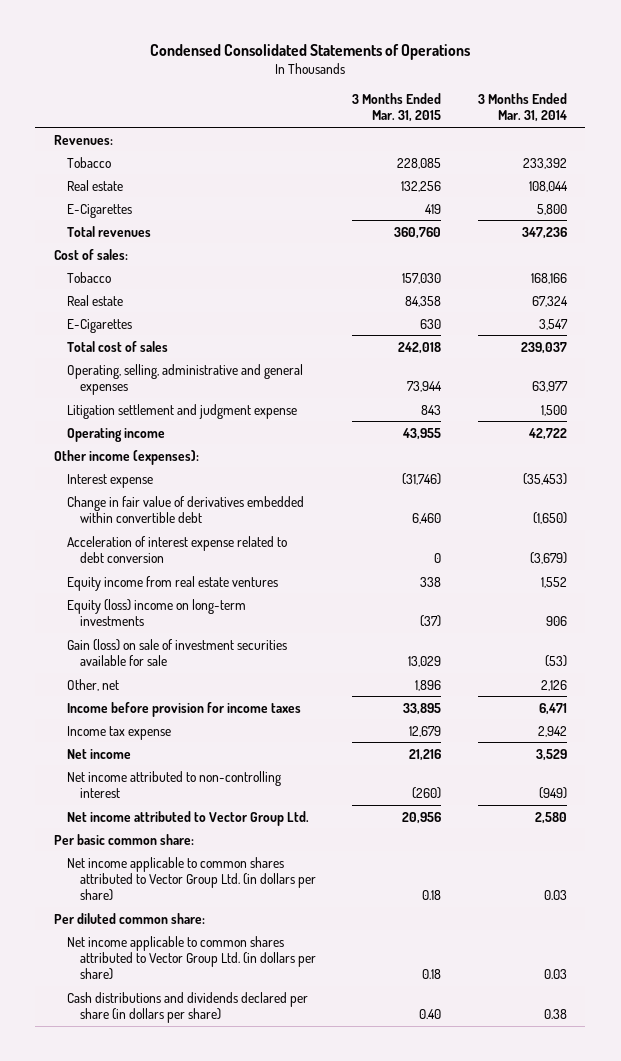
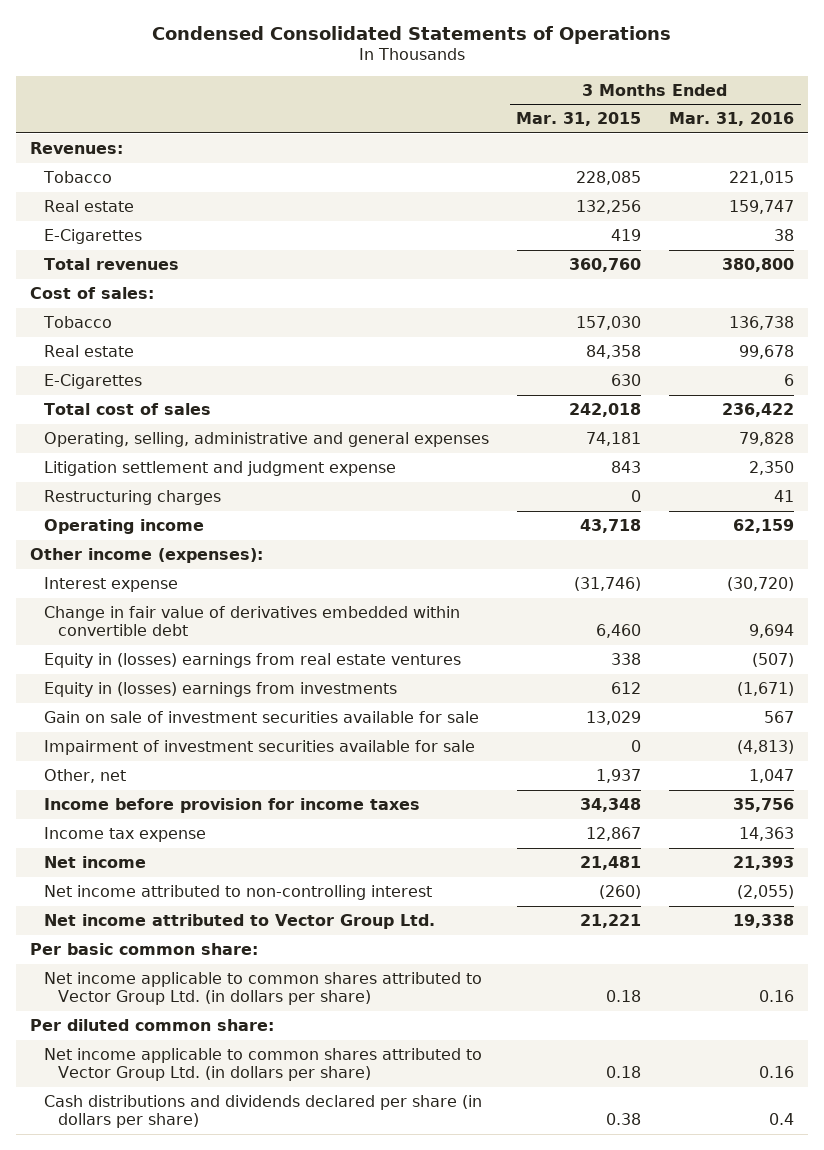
- | 3 Months Ended Mar. 31, 2015 | 3 Months Ended Mar. 31, 2014
+ | 3 Months Ended Mar. 31, 2015 | 3 Months Ended Mar. 31, 2016
- Operating, selling, administrative and general expenses | 73,944 | 63,977
+ Operating, selling, administrative and general expenses | 74,181 | 79,828
- Operating income | 43,955 | 42,722
+ Restructuring charges | 0 | 41
+ Operating income | 43,718 | 62,159
- Acceleration of interest expense related to debt conversion | 0 | (3,679)
- Equity income from real estate ventures | 338 | 1,552
- Equity (loss) income on long-term investments | (37) | 906
- Gain (loss) on sale of investment securities available for sale | 13,029 | (53)
- Other, net | 1,896 | 2,126
- Income before provision for income taxes | 33,895 | 6,471
- Income tax expense | 12,679 | 2,942
- Net income | 21,216 | 3,529
+ Equity in (losses) earnings from real estate ventures | 338 | (507)
+ Equity in (losses) earnings from investments | 612 | (1,671)
+ Gain on sale of investment securities available for sale | 13,029 | 567
+ Impairment of investment securities available for sale | 0 | (4,813)
+ Other, net | 1,937 | 1,047
+ Income before provision for income taxes | 34,348 | 35,756
+ Income tax expense | 12,867 | 14,363
+ Net income | 21,481 | 21,393
- Net income attributed to Vector Group Ltd. | 20,956 | 2,580
+ Net income attributed to Vector Group Ltd. | 21,221 | 19,338
- Cash distributions and dividends declared per share (in dollars per share) | 0.40 | 0.38
+ Cash distributions and dividends declared per share (in dollars per share) | 0.38 | 0.4

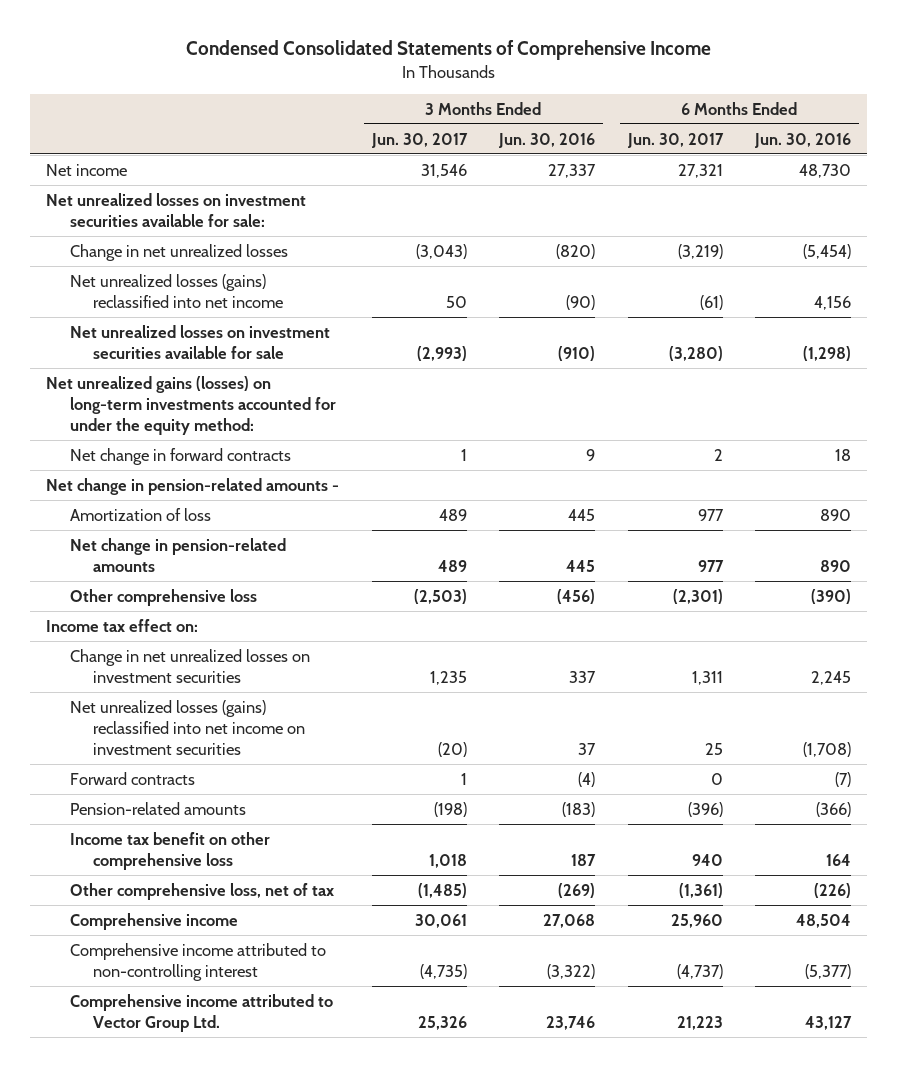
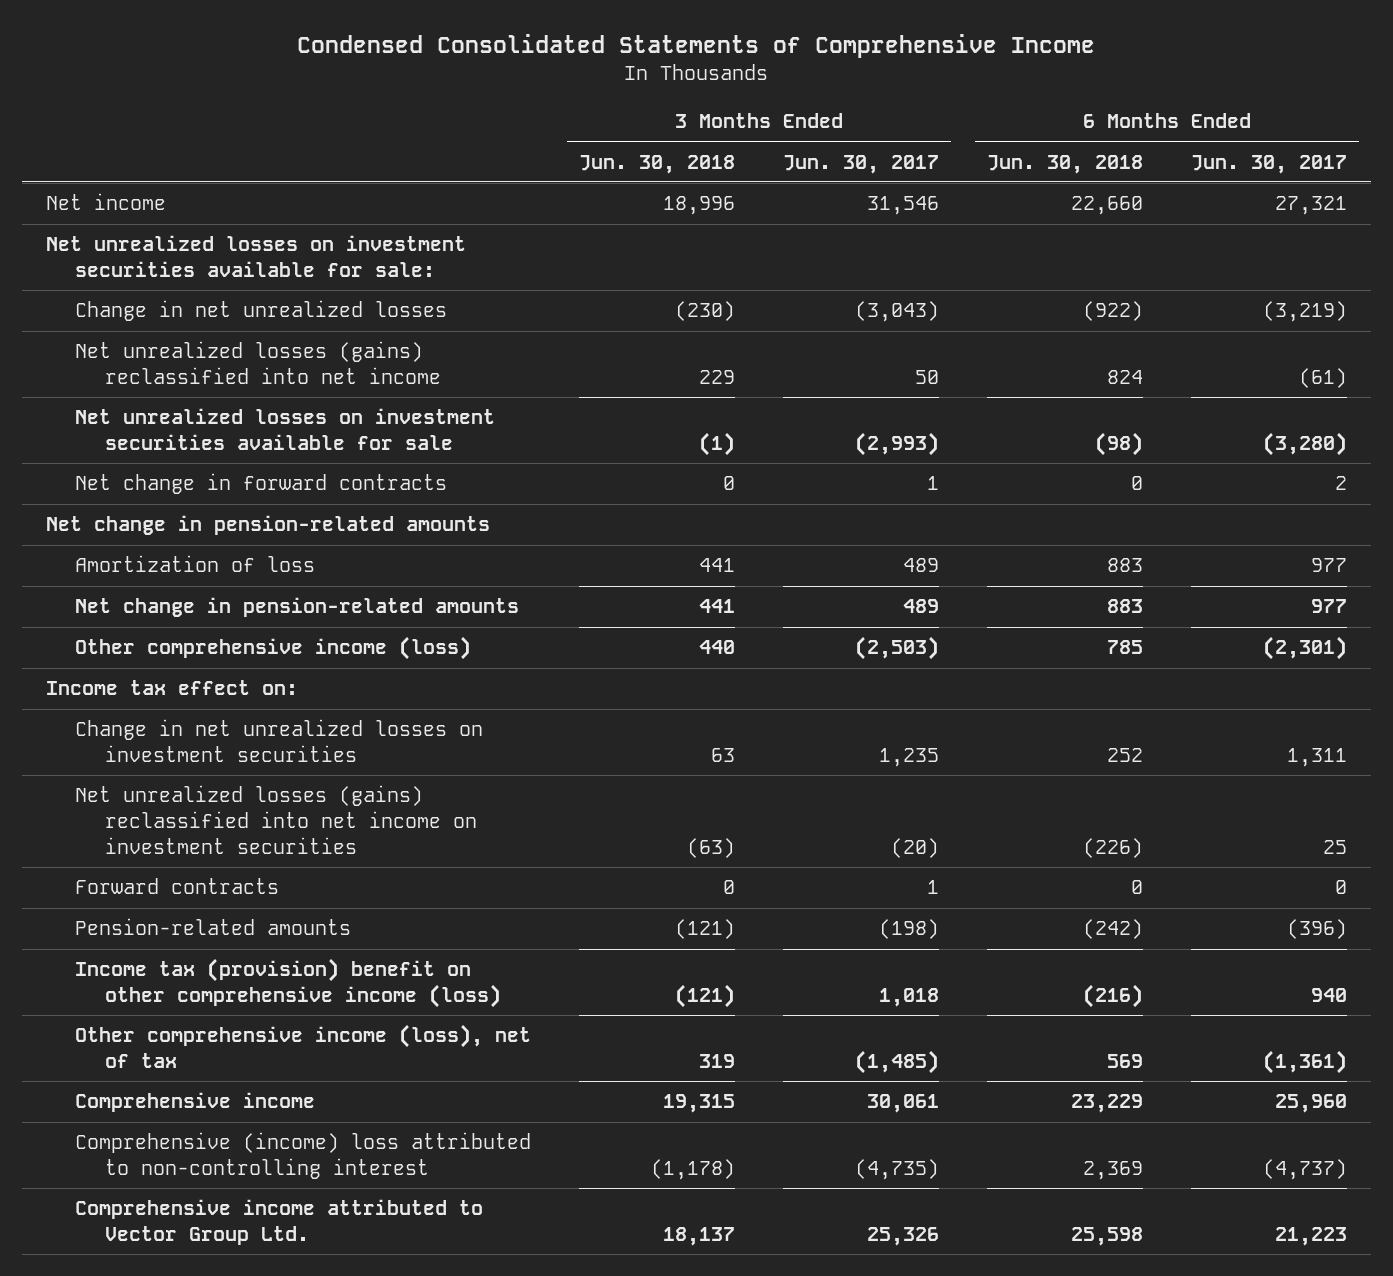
- | 3 Months Ended Jun. 30, 2017 | 3 Months Ended Jun. 30, 2016 | 6 Months Ended Jun. 30, 2017 | 6 Months Ended Jun. 30, 2016
+ | 3 Months Ended Jun. 30, 2018 | 3 Months Ended Jun. 30, 2017 | 6 Months Ended Jun. 30, 2018 | 6 Months Ended Jun. 30, 2017
- Net unrealized gains (losses) on long-term investments accounted for under the equity method:
- Net change in pension-related amounts -
+ Net change in pension-related amounts
- Other comprehensive loss | (2,503) | (456) | (2,301) | (390)
+ Other comprehensive income (loss) | 440 | (2,503) | 785 | (2,301)
- Income tax benefit on other comprehensive loss | 1,018 | 187 | 940 | 164
- Other comprehensive loss, net of tax | (1,485) | (269) | (1,361) | (226)
+ Income tax (provision) benefit on other comprehensive income (loss) | (121) | 1,018 | (216) | 940
+ Other comprehensive income (loss), net of tax | 319 | (1,485) | 569 | (1,361)
- Comprehensive income attributed to non-controlling interest | (4,735) | (3,322) | (4,737) | (5,377)
+ Comprehensive (income) loss attributed to non-controlling interest | (1,178) | (4,735) | 2,369 | (4,737)

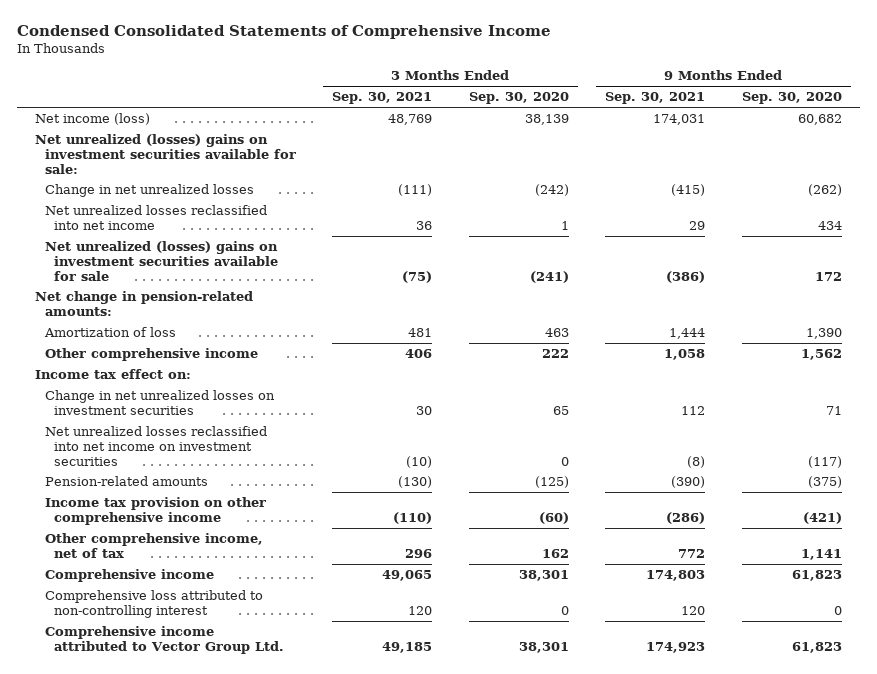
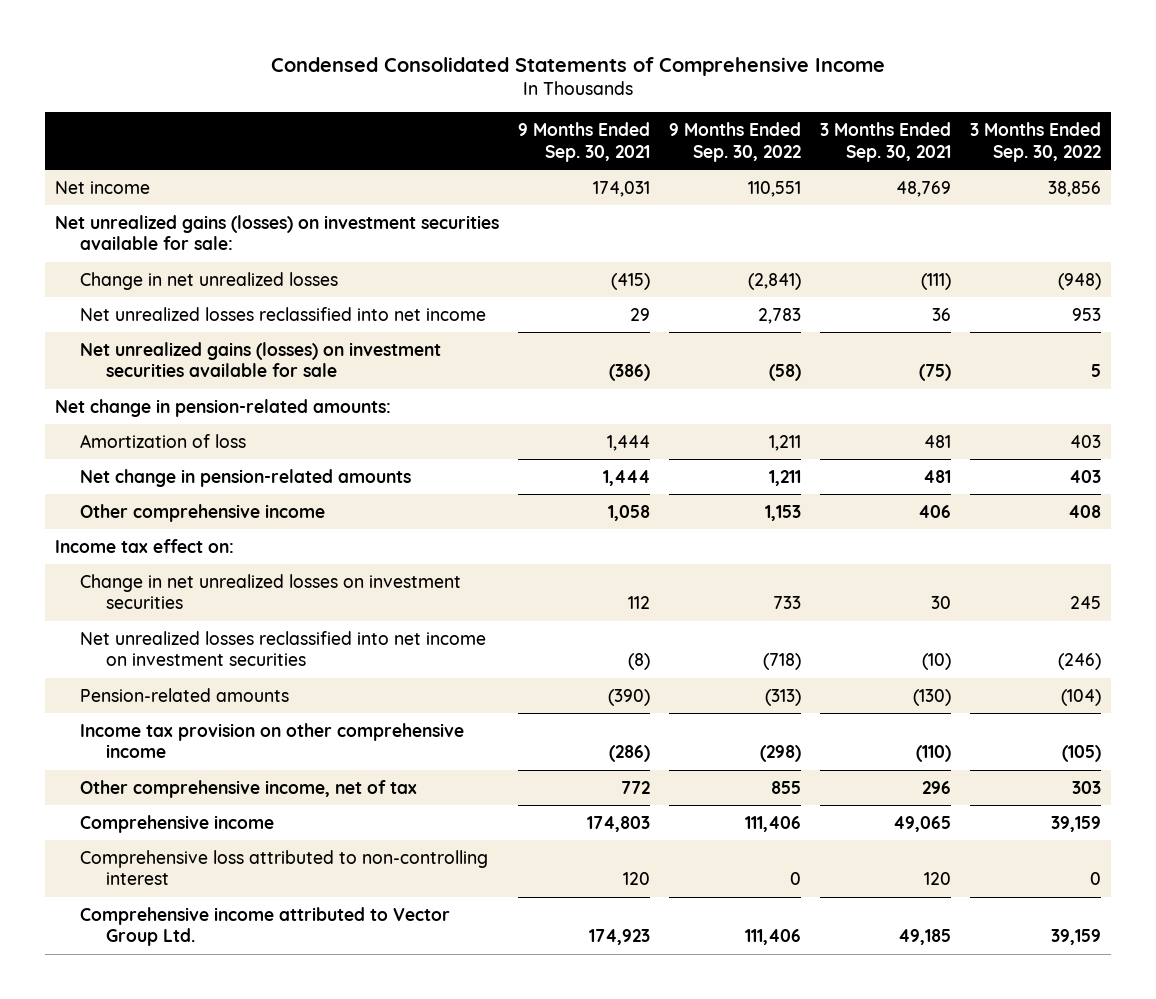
- | 3 Months Ended Sep. 30, 2021 | 3 Months Ended Sep. 30, 2020 | 9 Months Ended Sep. 30, 2021 | 9 Months Ended Sep. 30, 2020
+ | 9 Months Ended Sep. 30, 2021 | 9 Months Ended Sep. 30, 2022 | 3 Months Ended Sep. 30, 2021 | 3 Months Ended Sep. 30, 2022
- Net income (loss) | 48,769 | 38,139 | 174,031 | 60,682
- Net unrealized (losses) gains on investment securities available for sale:
+ Net income | 174,031 | 110,551 | 48,769 | 38,856
+ Net unrealized gains (losses) on investment securities available for sale:
- Net unrealized (losses) gains on investment securities available for sale | (75) | (241) | (386) | 172
+ Net unrealized gains (losses) on investment securities available for sale | (386) | (58) | (75) | 5
+ Net change in pension-related amounts | 1,444 | 1,211 | 481 | 403

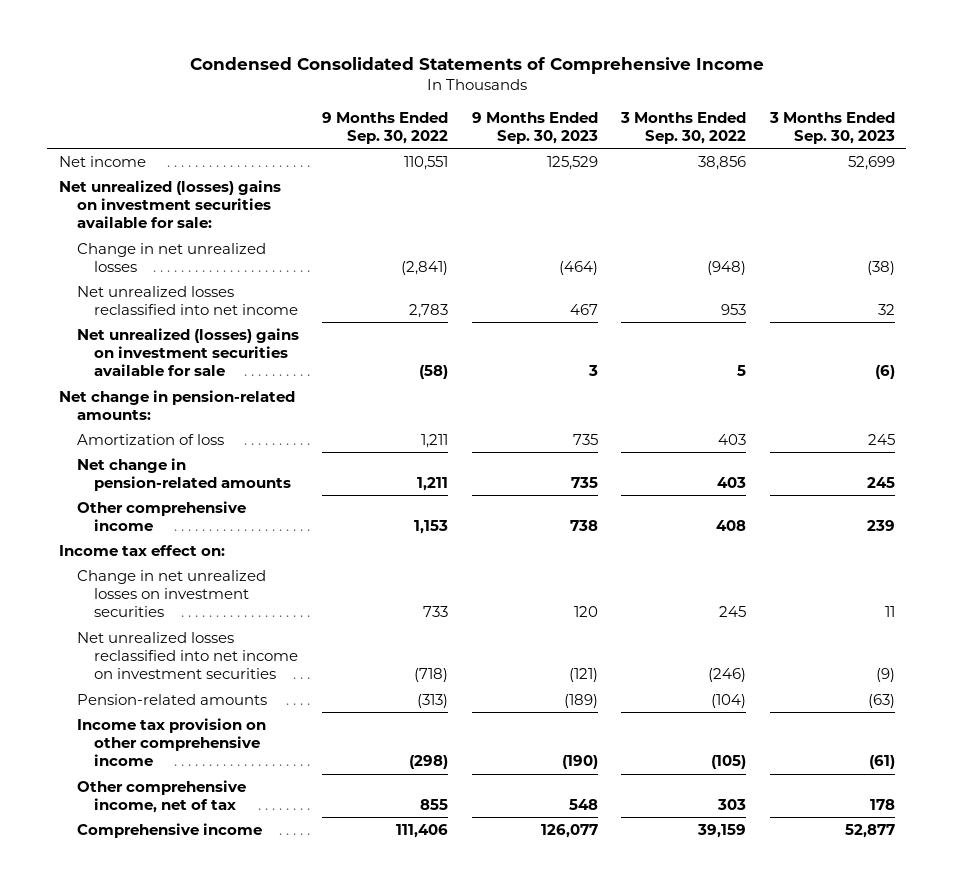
- | 9 Months Ended Sep. 30, 2021 | 9 Months Ended Sep. 30, 2022 | 3 Months Ended Sep. 30, 2021 | 3 Months Ended Sep. 30, 2022
+ | 9 Months Ended Sep. 30, 2022 | 9 Months Ended Sep. 30, 2023 | 3 Months Ended Sep. 30, 2022 | 3 Months Ended Sep. 30, 2023
- Net unrealized gains (losses) on investment securities available for sale:
+ Net unrealized (losses) gains on investment securities available for sale:
- Net unrealized gains (losses) on investment securities available for sale | (386) | (58) | (75) | 5
+ Net unrealized (losses) gains on investment securities available for sale | (58) | 3 | 5 | (6)
- Comprehensive loss attributed to non-controlling interest | 120 | 0 | 120 | 0
- Comprehensive income attributed to Vector Group Ltd. | 174,923 | 111,406 | 49,185 | 39,159

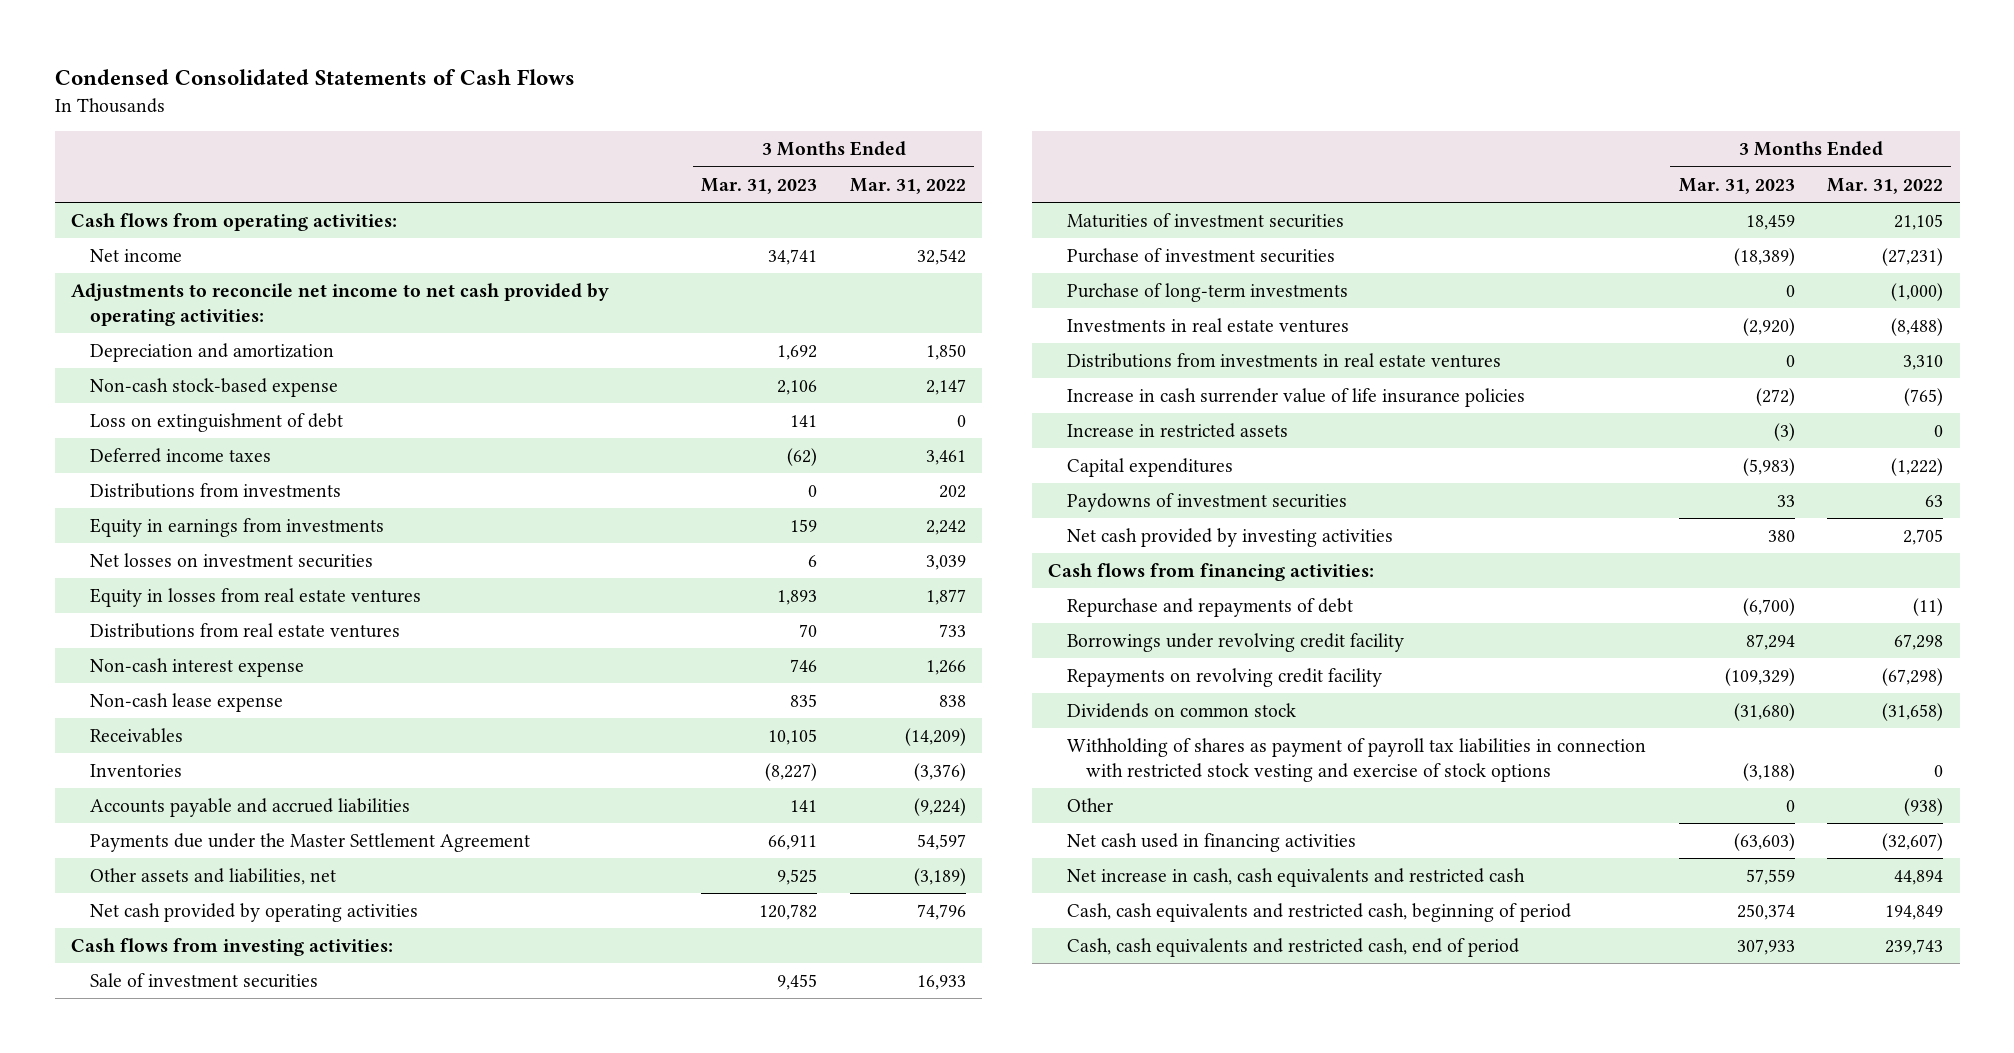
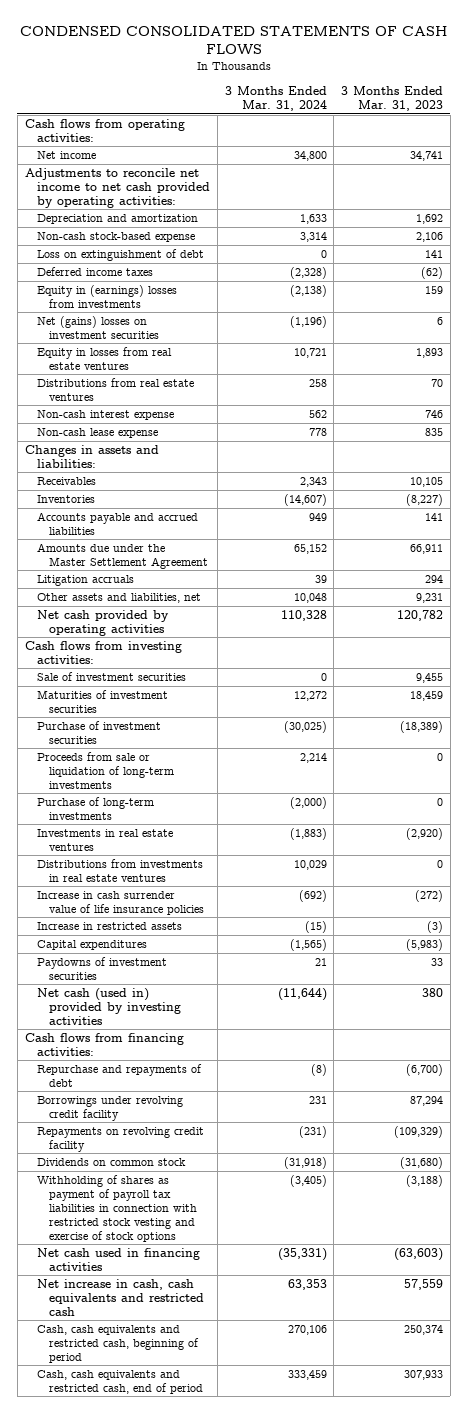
- Condensed Consolidated Statements of Cash Flows
+ CONDENSED CONSOLIDATED STATEMENTS OF CASH FLOWS
- | 3 Months Ended Mar. 31, 2023 | 3 Months Ended Mar. 31, 2022
+ | 3 Months Ended Mar. 31, 2024 | 3 Months Ended Mar. 31, 2023
- Distributions from investments | 0 | 202
- Equity in earnings from investments | 159 | 2,242
- Net losses on investment securities | 6 | 3,039
+ Equity in (earnings) losses from investments | (2,138) | 159
+ Net (gains) losses on investment securities | (1,196) | 6
+ Changes in assets and liabilities:
- Payments due under the Master Settlement Agreement | 66,911 | 54,597
- Other assets and liabilities, net | 9,525 | (3,189)
+ Amounts due under the Master Settlement Agreement | 65,152 | 66,911
+ Litigation accruals | 39 | 294
+ Other assets and liabilities, net | 10,048 | 9,231
+ Proceeds from sale or liquidation of long-term investments | 2,214 | 0
- Net cash provided by investing activities | 380 | 2,705
+ Net cash (used in) provided by investing activities | (11,644) | 380
- Other | 0 | (938)

